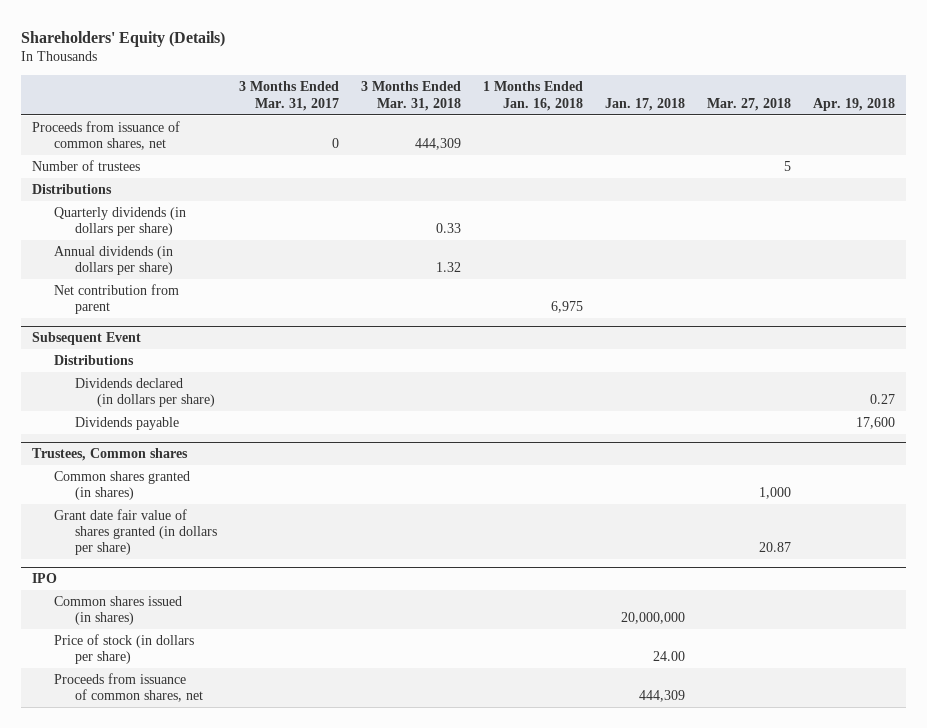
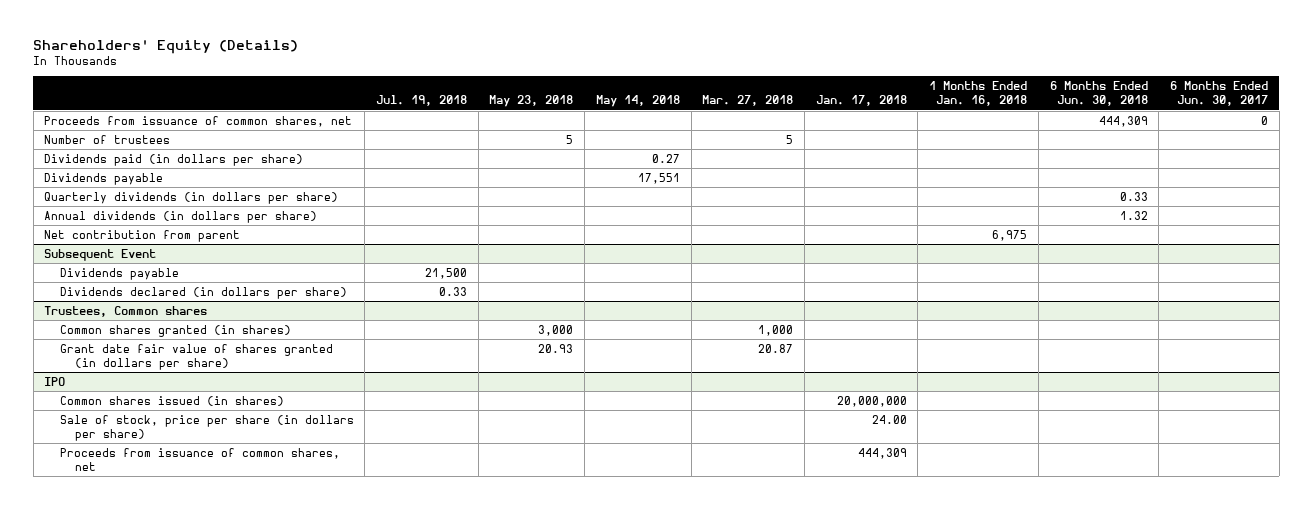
- | 3 Months Ended Mar. 31, 2017 | 3 Months Ended Mar. 31, 2018 | 1 Months Ended Jan. 16, 2018 | Jan. 17, 2018 | Mar. 27, 2018 | Apr. 19, 2018
+ | Jul. 19, 2018 | May 23, 2018 | May 14, 2018 | Mar. 27, 2018 | Jan. 17, 2018 | 1 Months Ended Jan. 16, 2018 | 6 Months Ended Jun. 30, 2018 | 6 Months Ended Jun. 30, 2017
- Distributions
+ Dividends paid (in dollars per share) | | | 0.27 | | | | |
+ Dividends payable | | | 17,551 | | | | |
@ Subsequent Event
- Distributions
moved down: Dividends declared (in dollars per share) | 0.33 | | | | | | |
@ IPO
- Price of stock (in dollars per share) | | | | 24.00 | |
+ Sale of stock, price per share (in dollars per share) | | | | | 24.00 | | |

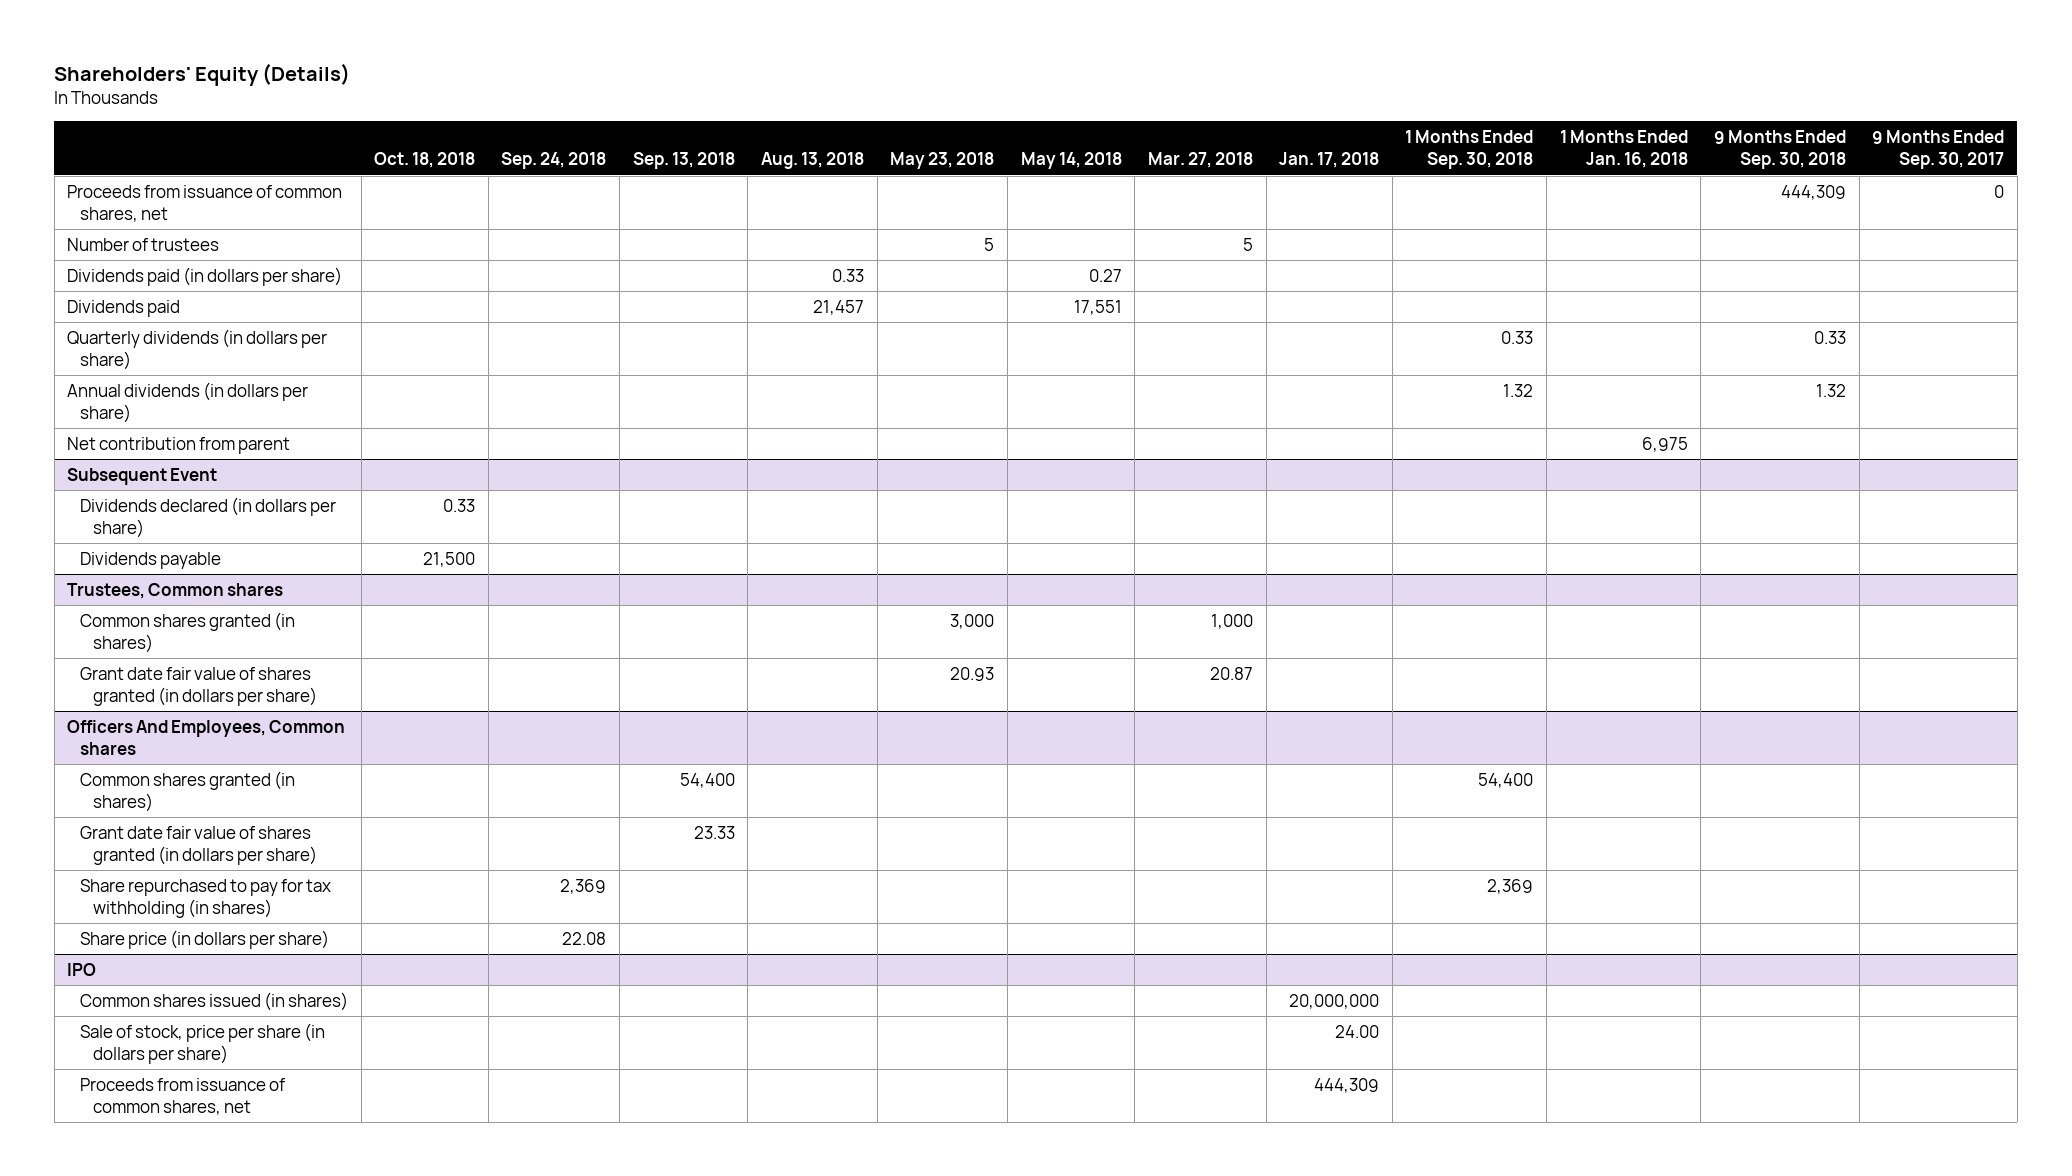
- | Jul. 19, 2018 | May 23, 2018 | May 14, 2018 | Mar. 27, 2018 | Jan. 17, 2018 | 1 Months Ended Jan. 16, 2018 | 6 Months Ended Jun. 30, 2018 | 6 Months Ended Jun. 30, 2017
+ | Oct. 18, 2018 | Sep. 24, 2018 | Sep. 13, 2018 | Aug. 13, 2018 | May 23, 2018 | May 14, 2018 | Mar. 27, 2018 | Jan. 17, 2018 | 1 Months Ended Sep. 30, 2018 | 1 Months Ended Jan. 16, 2018 | 9 Months Ended Sep. 30, 2018 | 9 Months Ended Sep. 30, 2017
- Dividends payable | | | 17,551 | | | | |
+ Dividends paid | | | | 21,457 | | 17,551 | | | | | |
@ Subsequent Event
moved down: Dividends payable | 21,500 | | | | | | | | | | |
+ Officers And Employees, Common shares
+ Common shares granted (in shares) | | | 54,400 | | | | | | 54,400 | | |
+ Grant date fair value of shares granted (in dollars per share) | | | 23.33 | | | | | | | | |
+ Share repurchased to pay for tax withholding (in shares) | | 2,369 | | | | | | | 2,369 | | |
+ Share price (in dollars per share) | | 22.08 | | | | | | | | | |

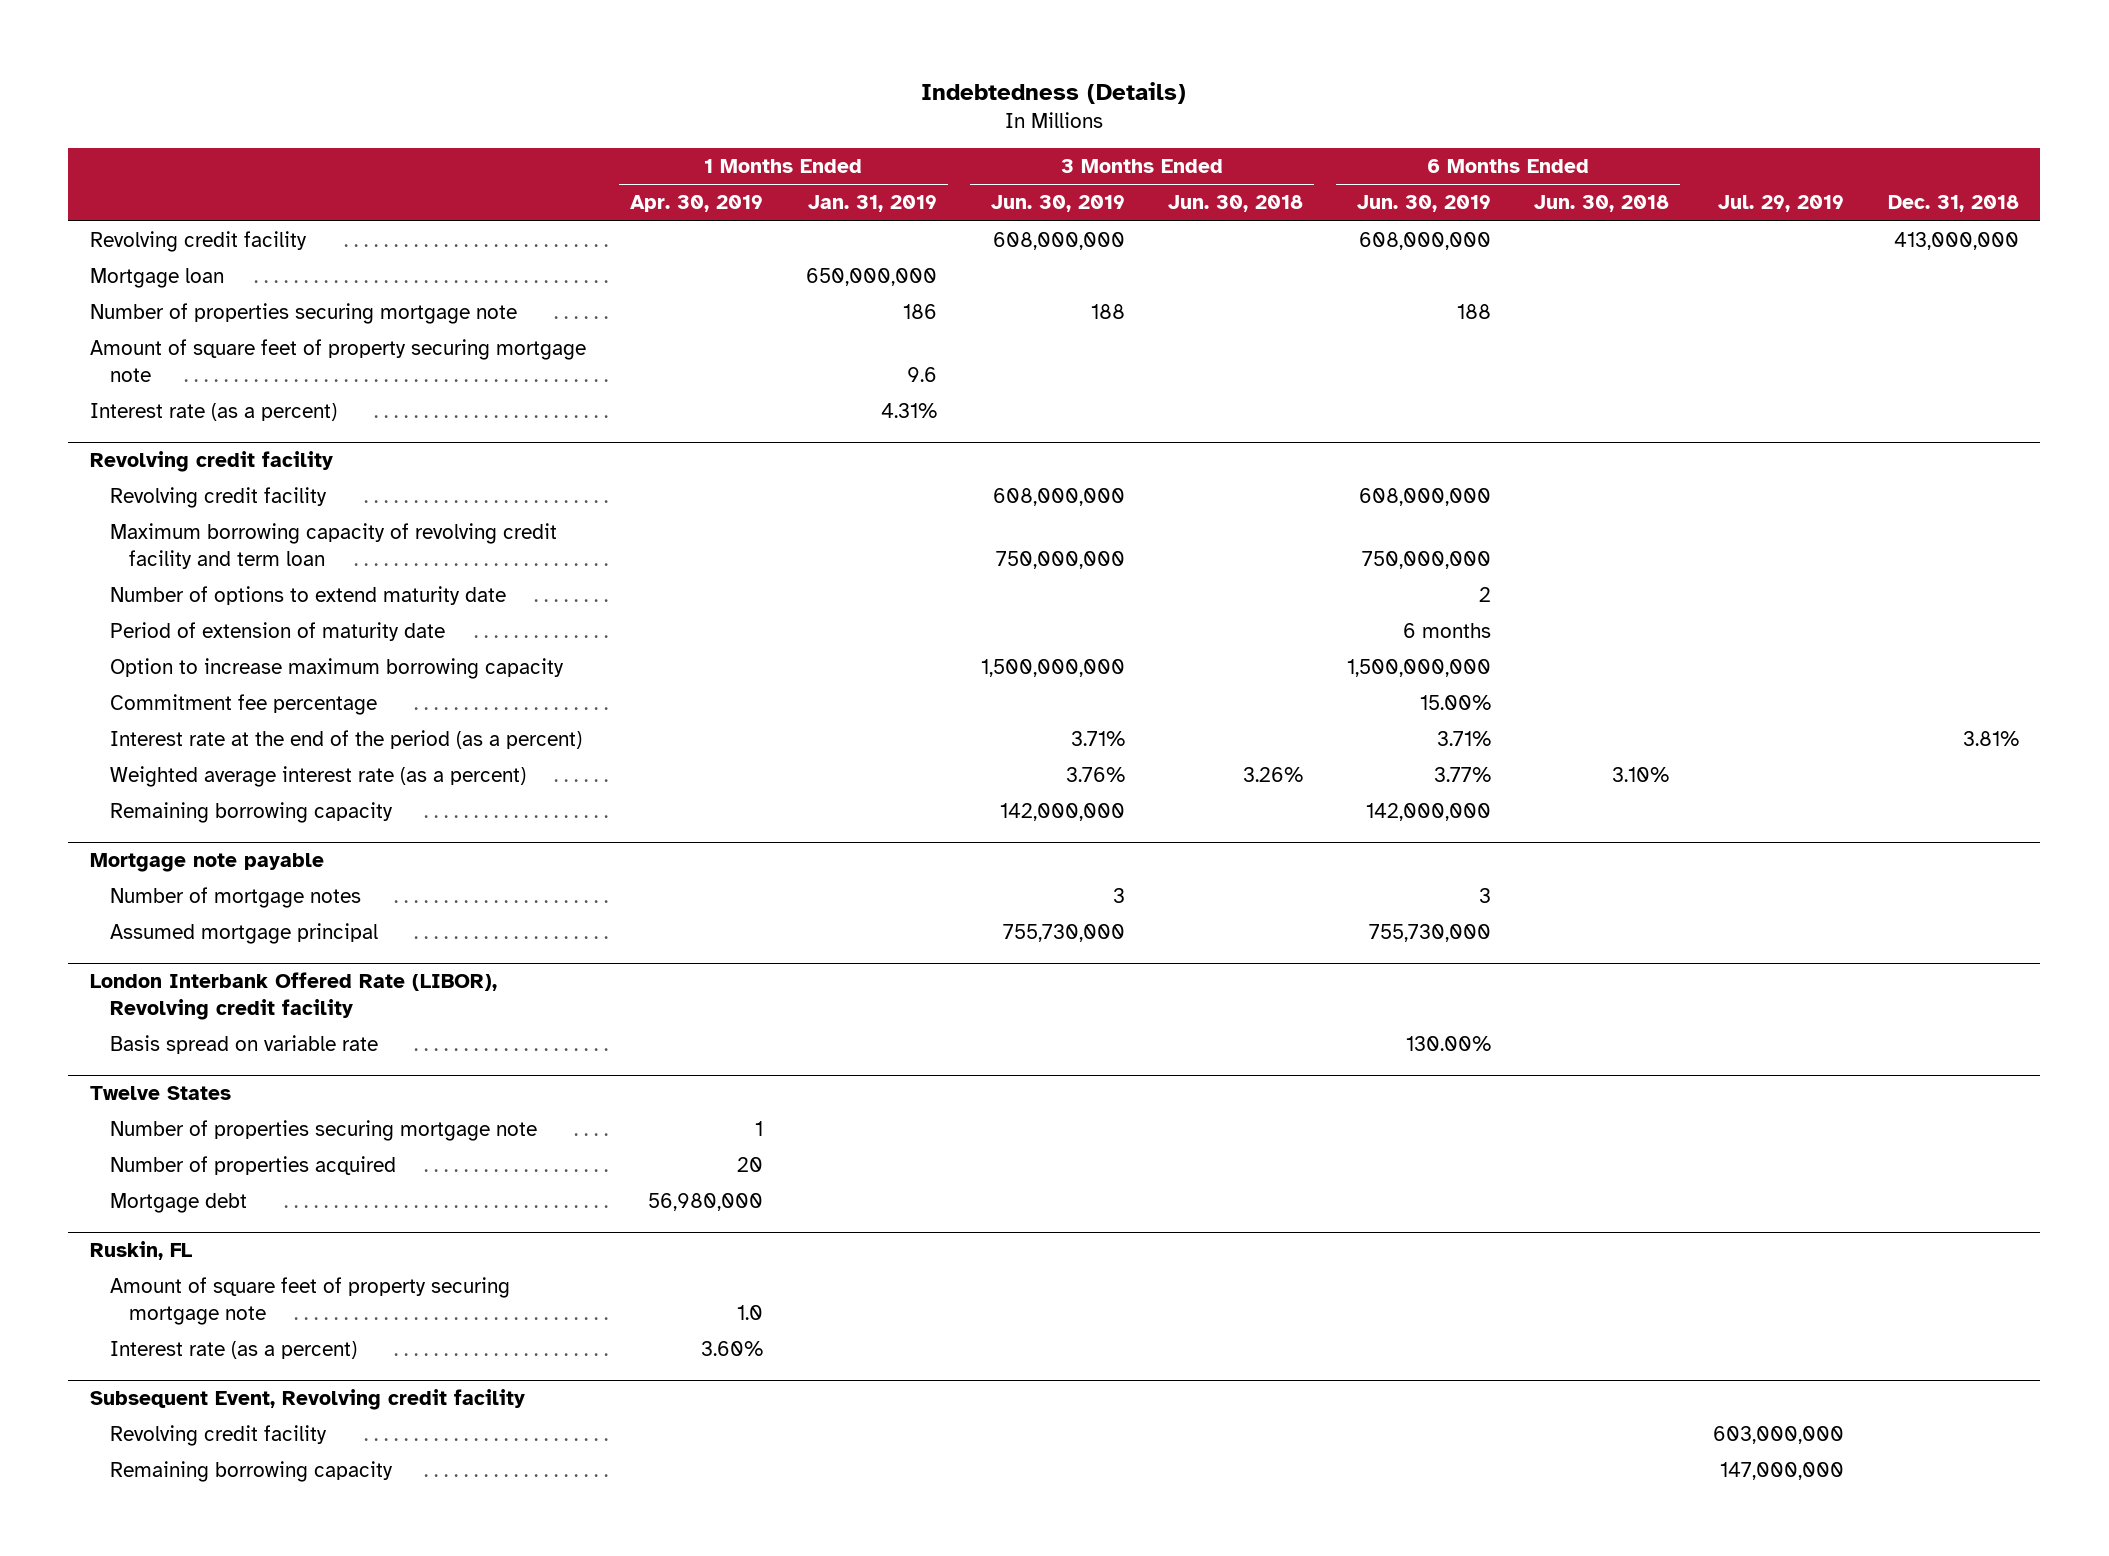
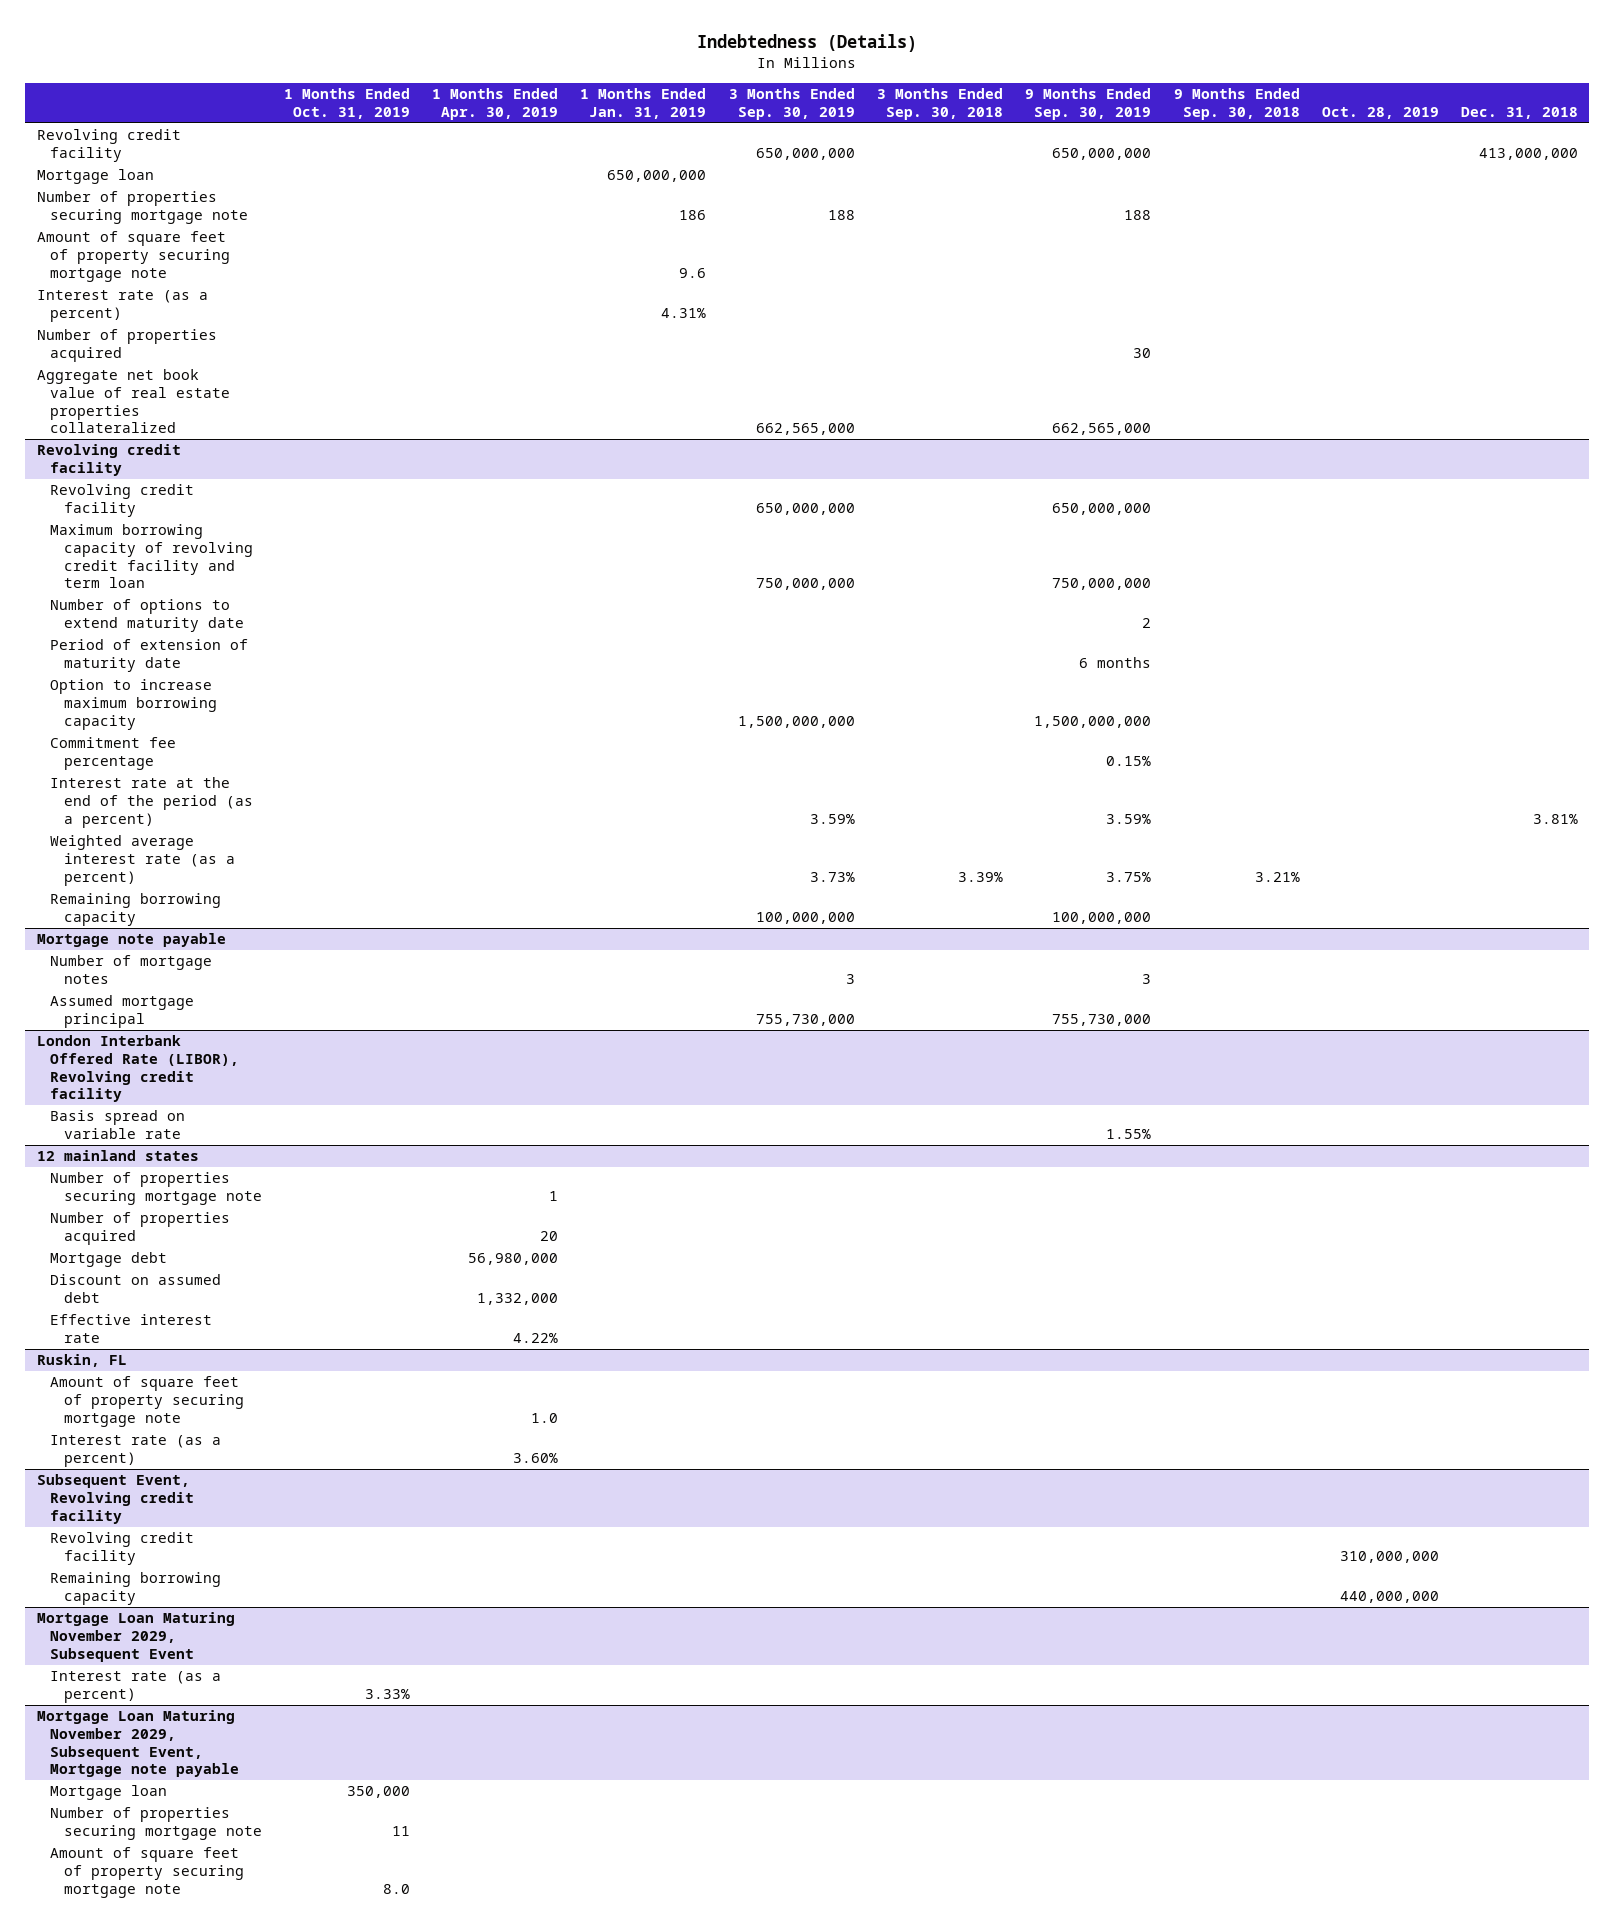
- | 1 Months Ended Apr. 30, 2019 | 1 Months Ended Jan. 31, 2019 | 3 Months Ended Jun. 30, 2019 | 3 Months Ended Jun. 30, 2018 | 6 Months Ended Jun. 30, 2019 | 6 Months Ended Jun. 30, 2018 | Jul. 29, 2019 | Dec. 31, 2018
+ | 1 Months Ended Oct. 31, 2019 | 1 Months Ended Apr. 30, 2019 | 1 Months Ended Jan. 31, 2019 | 3 Months Ended Sep. 30, 2019 | 3 Months Ended Sep. 30, 2018 | 9 Months Ended Sep. 30, 2019 | 9 Months Ended Sep. 30, 2018 | Oct. 28, 2019 | Dec. 31, 2018
+ Number of properties acquired | | | | | | 30 | | |
+ Aggregate net book value of real estate properties collateralized | | | | 662,565,000 | | 662,565,000 | | |
- Twelve States
+ 12 mainland states
+ Discount on assumed debt | | 1,332,000 | | | | | | |
+ Effective interest rate | | 4.22% | | | | | | |
+ Mortgage Loan Maturing November 2029, Subsequent Event
+ Interest rate (as a percent) | 3.33% | | | | | | | |
+ Mortgage Loan Maturing November 2029, Subsequent Event, Mortgage note payable
+ Mortgage loan | 350,000 | | | | | | | |
+ Number of properties securing mortgage note | 11 | | | | | | | |
+ Amount of square feet of property securing mortgage note | 8.0 | | | | | | | |

